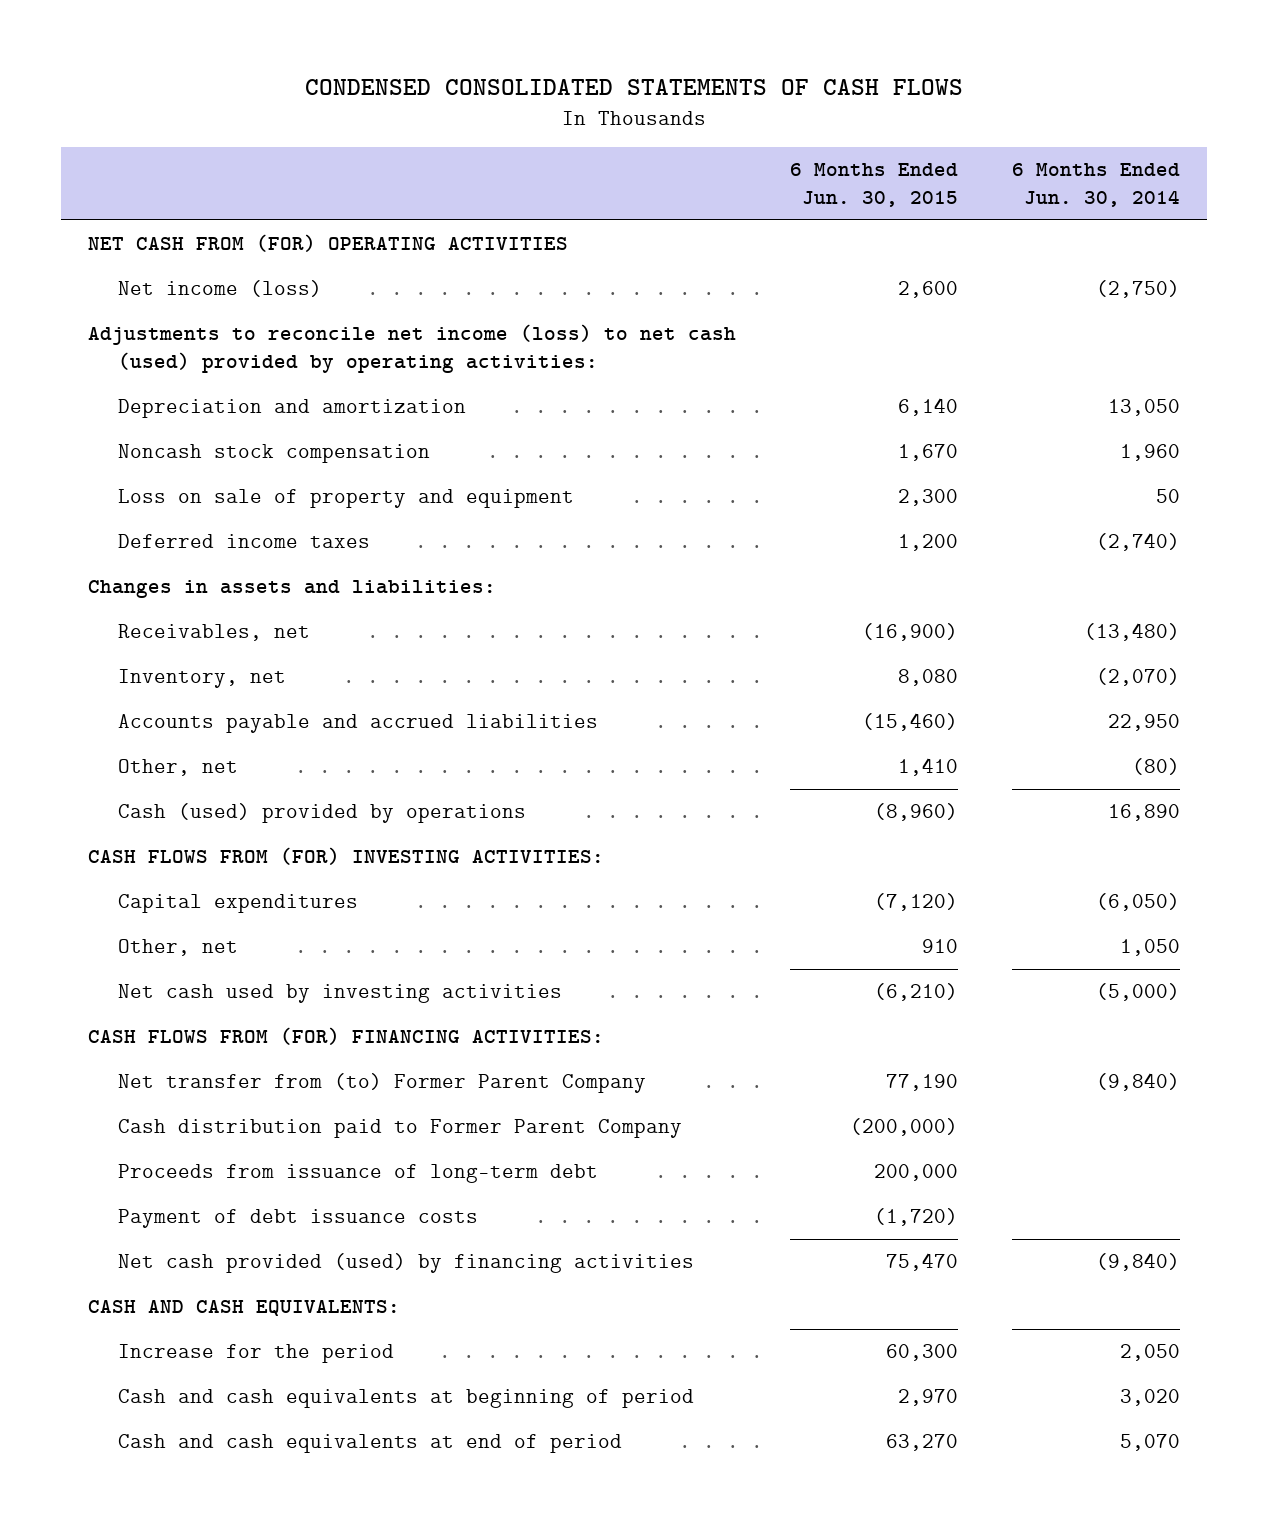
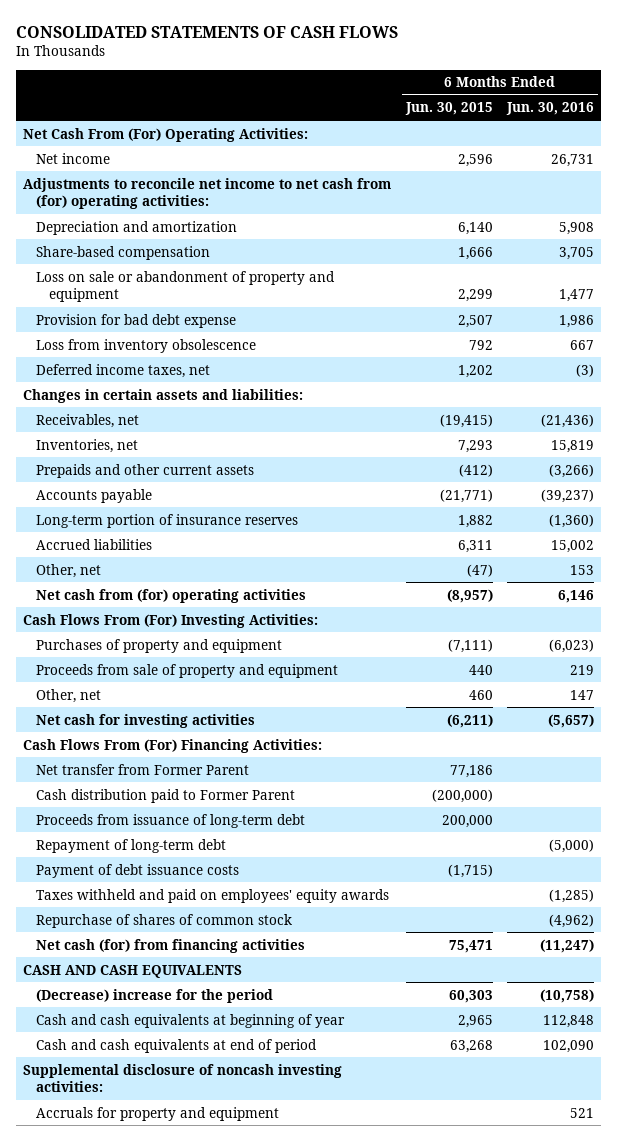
- CONDENSED CONSOLIDATED STATEMENTS OF CASH FLOWS
+ CONSOLIDATED STATEMENTS OF CASH FLOWS
- | 6 Months Ended Jun. 30, 2015 | 6 Months Ended Jun. 30, 2014
+ | 6 Months Ended Jun. 30, 2015 | 6 Months Ended Jun. 30, 2016
- NET CASH FROM (FOR) OPERATING ACTIVITIES
- Net income (loss) | 2,600 | (2,750)
- Adjustments to reconcile net income (loss) to net cash (used) provided by operating activities:
+ Net Cash From (For) Operating Activities:
+ Net income | 2,596 | 26,731
+ Adjustments to reconcile net income to net cash from (for) operating activities:
- Noncash stock compensation | 1,670 | 1,960
- Loss on sale of property and equipment | 2,300 | 50
- Deferred income taxes | 1,200 | (2,740)
- Changes in assets and liabilities:
- Receivables, net | (16,900) | (13,480)
- Inventory, net | 8,080 | (2,070)
- Accounts payable and accrued liabilities | (15,460) | 22,950
- Other, net | 1,410 | (80)
- Cash (used) provided by operations | (8,960) | 16,890
- CASH FLOWS FROM (FOR) INVESTING ACTIVITIES:
- Capital expenditures | (7,120) | (6,050)
- Other, net | 910 | 1,050
- Net cash used by investing activities | (6,210) | (5,000)
- CASH FLOWS FROM (FOR) FINANCING ACTIVITIES:
- Net transfer from (to) Former Parent Company | 77,190 | (9,840)
- Cash distribution paid to Former Parent Company | (200,000) |
+ Share-based compensation | 1,666 | 3,705
+ Loss on sale or abandonment of property and equipment | 2,299 | 1,477
+ Provision for bad debt expense | 2,507 | 1,986
+ Loss from inventory obsolescence | 792 | 667
+ Deferred income taxes, net | 1,202 | (3)
+ Changes in certain assets and liabilities:
+ Receivables, net | (19,415) | (21,436)
+ Inventories, net | 7,293 | 15,819
+ Prepaids and other current assets | (412) | (3,266)
+ Accounts payable | (21,771) | (39,237)
+ Long-term portion of insurance reserves | 1,882 | (1,360)
+ Accrued liabilities | 6,311 | 15,002
+ Other, net | (47) | 153
+ Net cash from (for) operating activities | (8,957) | 6,146
+ Cash Flows From (For) Investing Activities:
+ Purchases of property and equipment | (7,111) | (6,023)
+ Proceeds from sale of property and equipment | 440 | 219
+ Other, net | 460 | 147
+ Net cash for investing activities | (6,211) | (5,657)
+ Cash Flows From (For) Financing Activities:
+ Net transfer from Former Parent | 77,186 |
+ Cash distribution paid to Former Parent | (200,000) |
- Payment of debt issuance costs | (1,720) |
- Net cash provided (used) by financing activities | 75,470 | (9,840)
- CASH AND CASH EQUIVALENTS:
- Increase for the period | 60,300 | 2,050
- Cash and cash equivalents at beginning of period | 2,970 | 3,020
- Cash and cash equivalents at end of period | 63,270 | 5,070
+ Repayment of long-term debt | | (5,000)
+ Payment of debt issuance costs | (1,715) |
+ Taxes withheld and paid on employees' equity awards | | (1,285)
+ Repurchase of shares of common stock | | (4,962)
+ Net cash (for) from financing activities | 75,471 | (11,247)
+ CASH AND CASH EQUIVALENTS
+ (Decrease) increase for the period | 60,303 | (10,758)
+ Cash and cash equivalents at beginning of year | 2,965 | 112,848
+ Cash and cash equivalents at end of period | 63,268 | 102,090
+ Supplemental disclosure of noncash investing activities:
+ Accruals for property and equipment | | 521

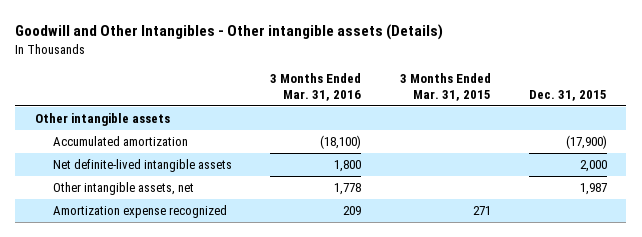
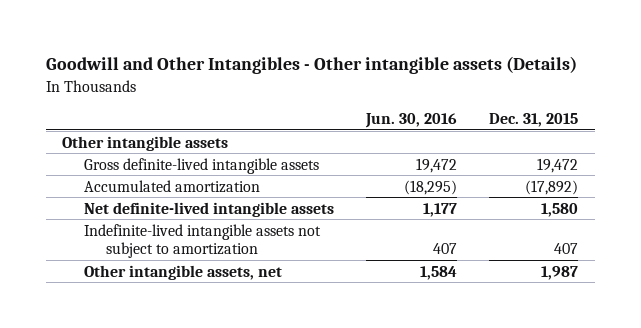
- | 3 Months Ended Mar. 31, 2016 | 3 Months Ended Mar. 31, 2015 | Dec. 31, 2015
+ | Jun. 30, 2016 | Dec. 31, 2015
- Accumulated amortization | (18,100) | | (17,900)
- Net definite-lived intangible assets | 1,800 | | 2,000
+ Gross definite-lived intangible assets | 19,472 | 19,472
+ Accumulated amortization | (18,295) | (17,892)
+ Net definite-lived intangible assets | 1,177 | 1,580
+ Indefinite-lived intangible assets not subject to amortization | 407 | 407
- Amortization expense recognized | 209 | 271 |

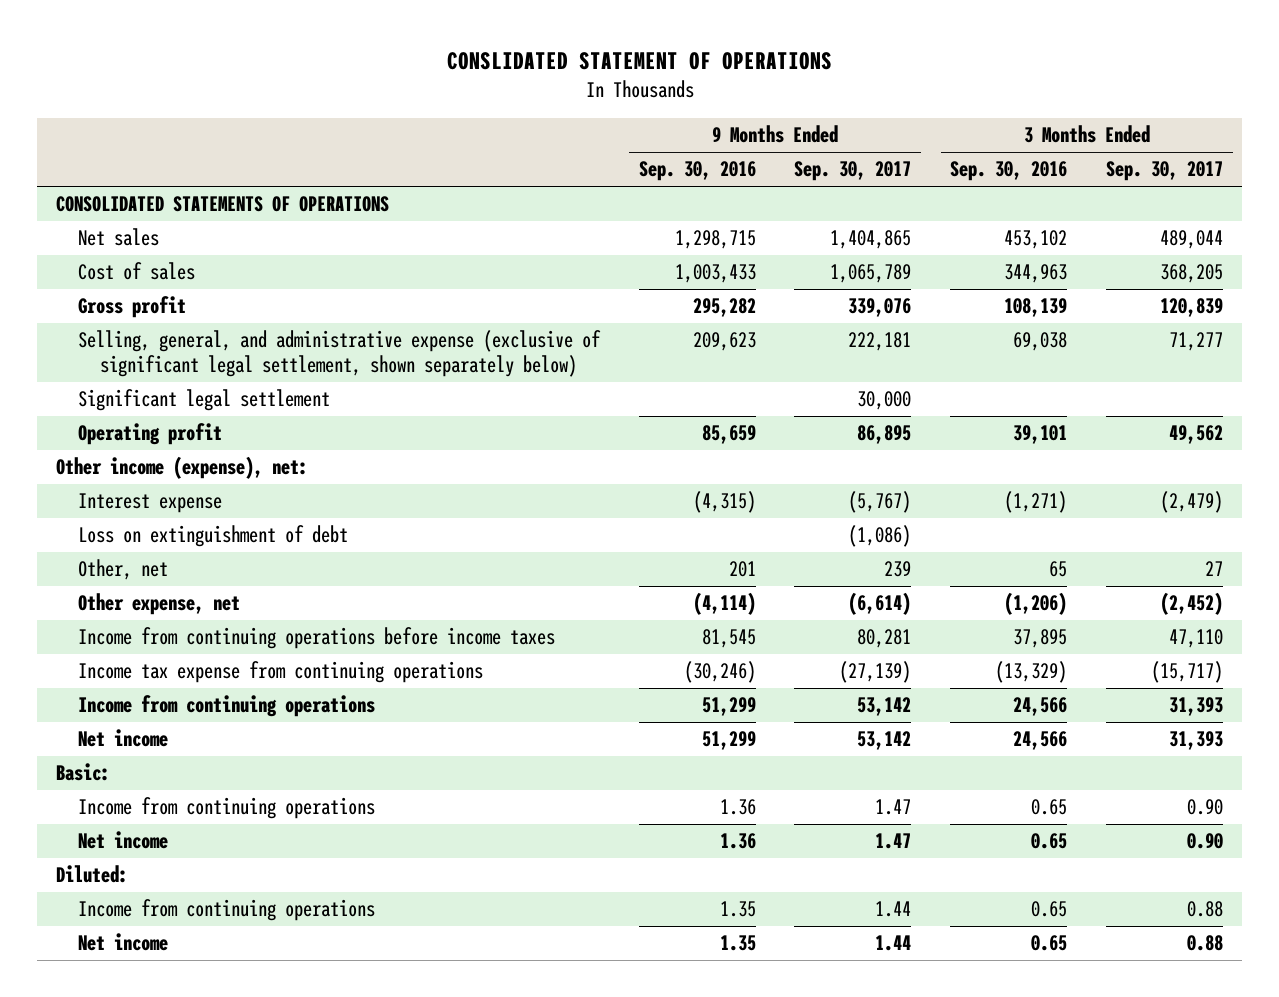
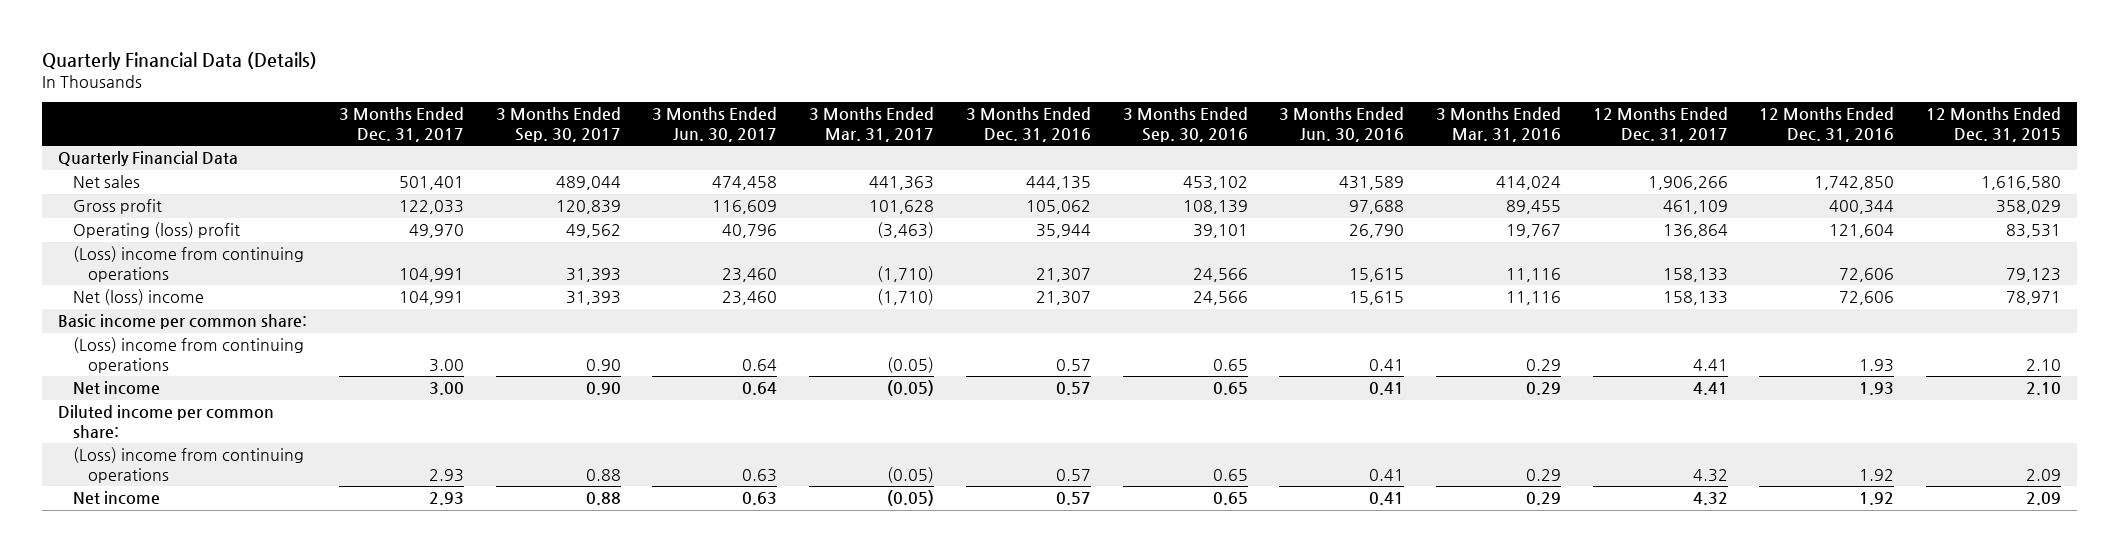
- CONSLIDATED STATEMENT OF OPERATIONS
+ Quarterly Financial Data (Details)
- | 9 Months Ended Sep. 30, 2016 | 9 Months Ended Sep. 30, 2017 | 3 Months Ended Sep. 30, 2016 | 3 Months Ended Sep. 30, 2017
+ | 3 Months Ended Dec. 31, 2017 | 3 Months Ended Sep. 30, 2017 | 3 Months Ended Jun. 30, 2017 | 3 Months Ended Mar. 31, 2017 | 3 Months Ended Dec. 31, 2016 | 3 Months Ended Sep. 30, 2016 | 3 Months Ended Jun. 30, 2016 | 3 Months Ended Mar. 31, 2016 | 12 Months Ended Dec. 31, 2017 | 12 Months Ended Dec. 31, 2016 | 12 Months Ended Dec. 31, 2015
- CONSOLIDATED STATEMENTS OF OPERATIONS
+ Quarterly Financial Data
- Cost of sales | 1,003,433 | 1,065,789 | 344,963 | 368,205
- Selling, general, and administrative expense (exclusive of significant legal settlement, shown separately below) | 209,623 | 222,181 | 69,038 | 71,277
- Significant legal settlement | | 30,000 | |
- Operating profit | 85,659 | 86,895 | 39,101 | 49,562
- Other income (expense), net:
- Interest expense | (4,315) | (5,767) | (1,271) | (2,479)
- Loss on extinguishment of debt | | (1,086) | |
- Other, net | 201 | 239 | 65 | 27
- Other expense, net | (4,114) | (6,614) | (1,206) | (2,452)
- Income from continuing operations before income taxes | 81,545 | 80,281 | 37,895 | 47,110
- Income tax expense from continuing operations | (30,246) | (27,139) | (13,329) | (15,717)
- Income from continuing operations | 51,299 | 53,142 | 24,566 | 31,393
- Net income | 51,299 | 53,142 | 24,566 | 31,393
- Basic:
- Income from continuing operations | 1.36 | 1.47 | 0.65 | 0.90
+ Operating (loss) profit | 49,970 | 49,562 | 40,796 | (3,463) | 35,944 | 39,101 | 26,790 | 19,767 | 136,864 | 121,604 | 83,531
+ (Loss) income from continuing operations | 104,991 | 31,393 | 23,460 | (1,710) | 21,307 | 24,566 | 15,615 | 11,116 | 158,133 | 72,606 | 79,123
+ Net (loss) income | 104,991 | 31,393 | 23,460 | (1,710) | 21,307 | 24,566 | 15,615 | 11,116 | 158,133 | 72,606 | 78,971
+ Basic income per common share:
+ (Loss) income from continuing operations | 3.00 | 0.90 | 0.64 | (0.05) | 0.57 | 0.65 | 0.41 | 0.29 | 4.41 | 1.93 | 2.10
- Diluted:
- Income from continuing operations | 1.35 | 1.44 | 0.65 | 0.88
+ Diluted income per common share:
+ (Loss) income from continuing operations | 2.93 | 0.88 | 0.63 | (0.05) | 0.57 | 0.65 | 0.41 | 0.29 | 4.32 | 1.92 | 2.09

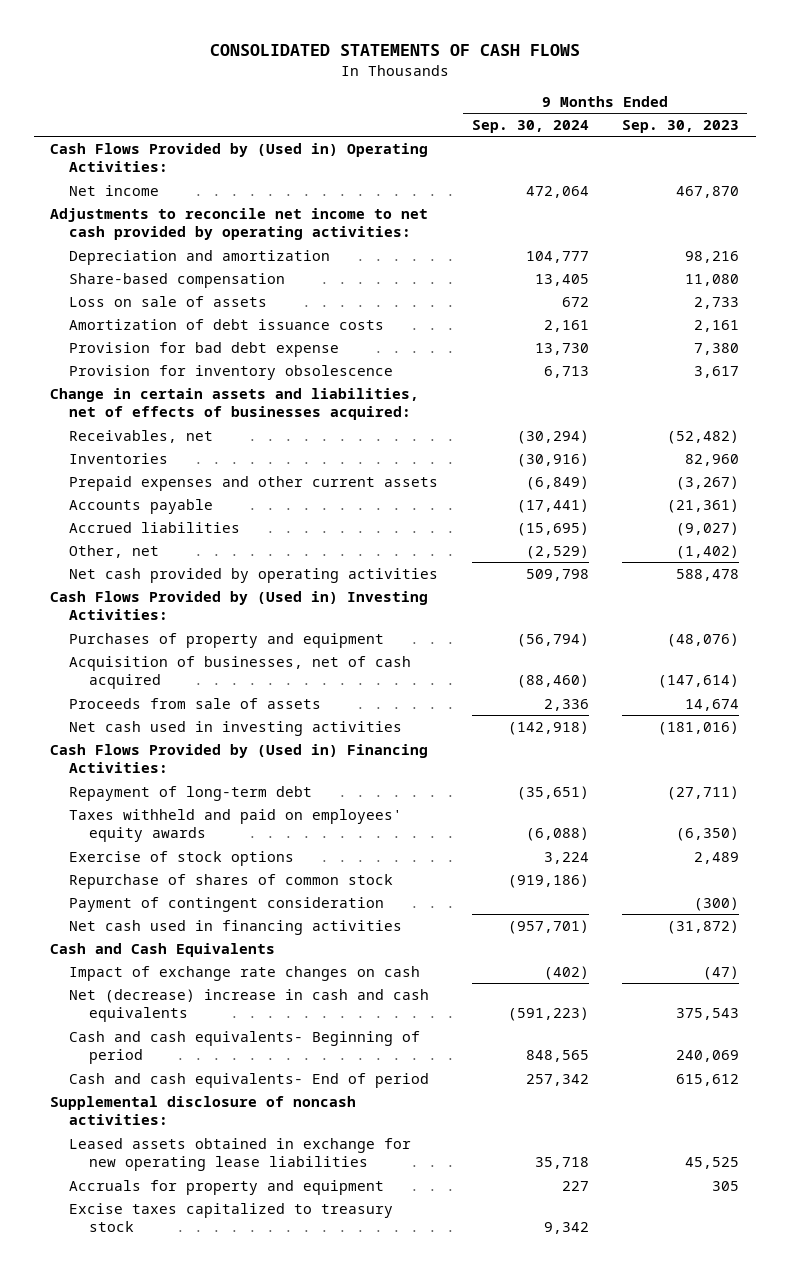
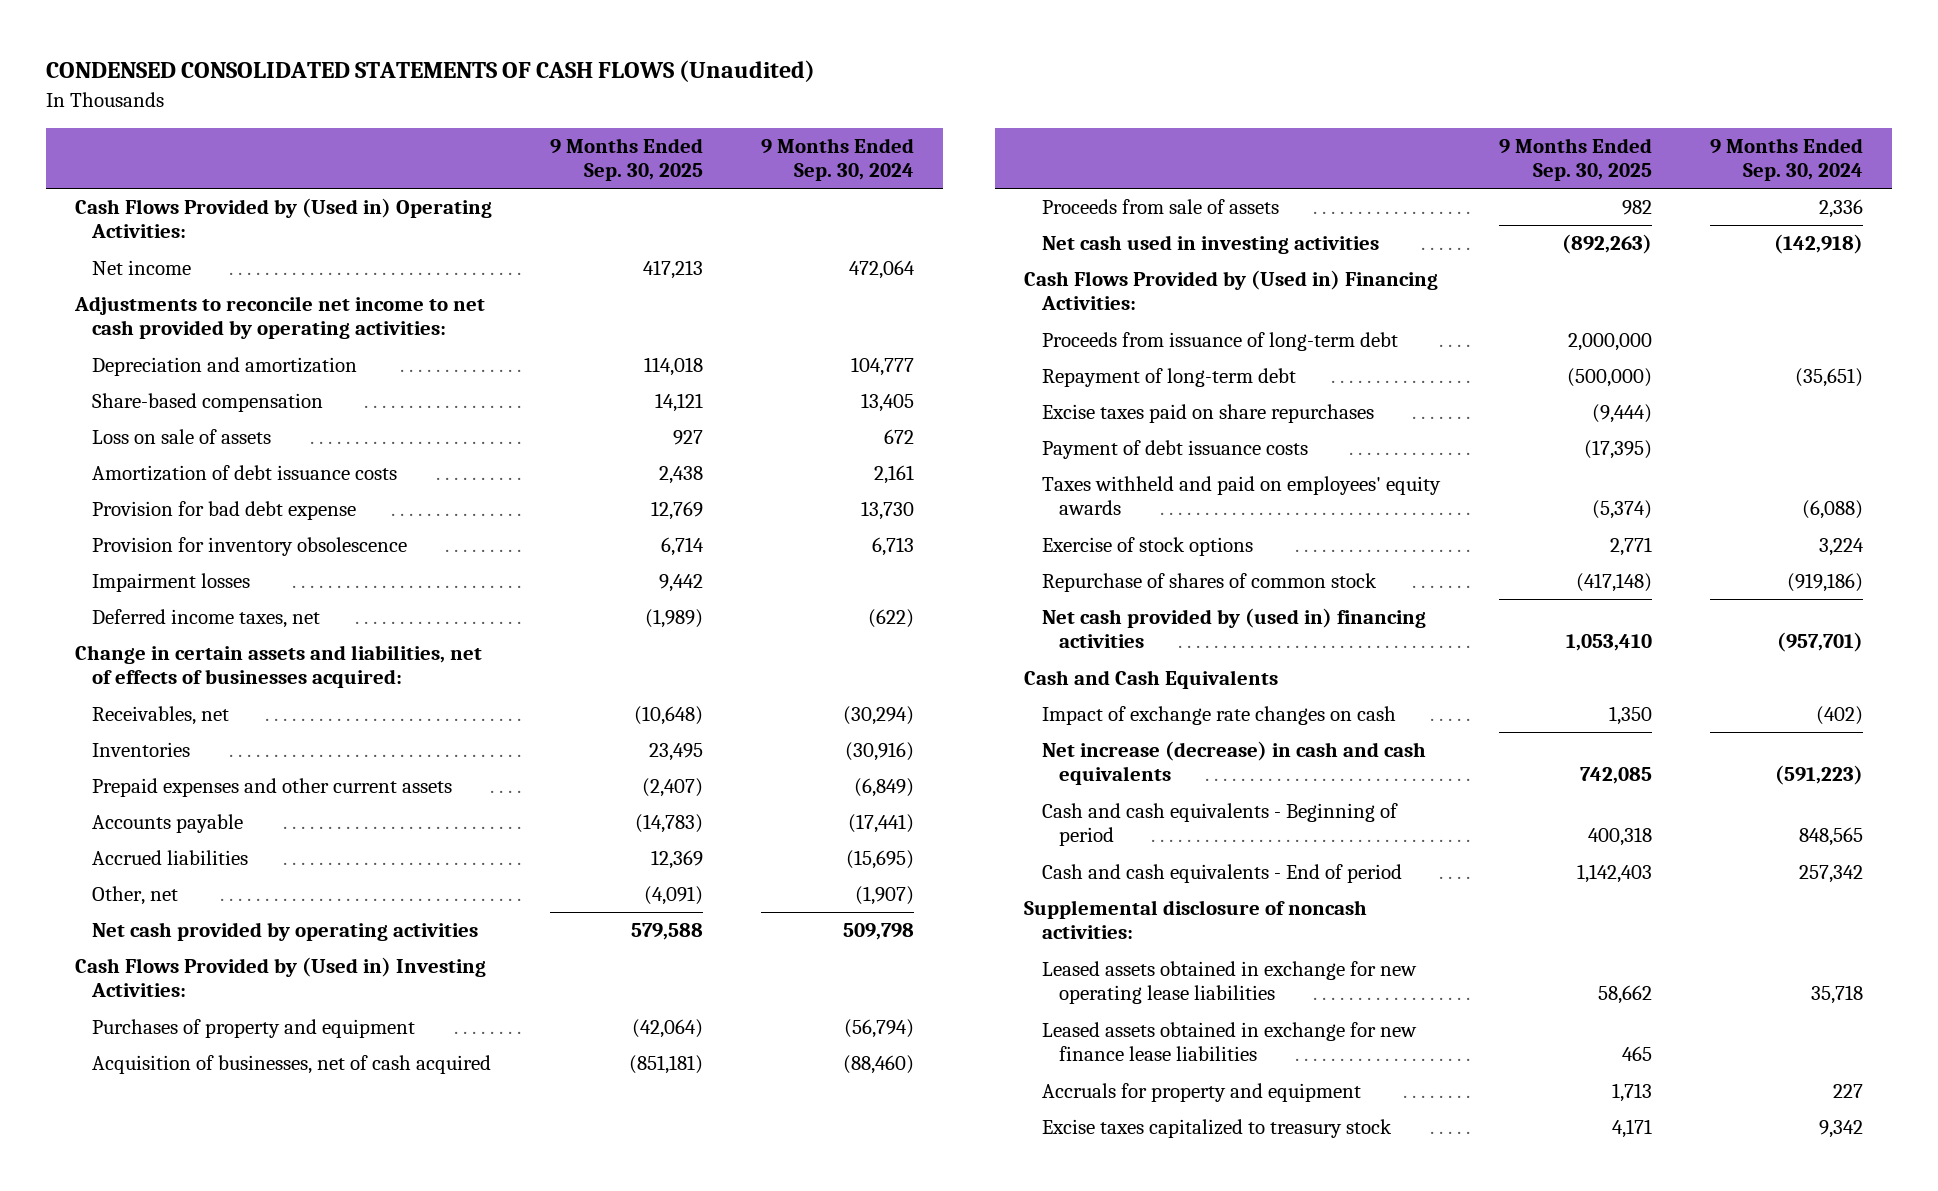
- CONSOLIDATED STATEMENTS OF CASH FLOWS
+ CONDENSED CONSOLIDATED STATEMENTS OF CASH FLOWS (Unaudited)
- | 9 Months Ended Sep. 30, 2024 | 9 Months Ended Sep. 30, 2023
+ | 9 Months Ended Sep. 30, 2025 | 9 Months Ended Sep. 30, 2024
+ Impairment losses | 9,442 |
+ Deferred income taxes, net | (1,989) | (622)
- Other, net | (2,529) | (1,402)
+ Other, net | (4,091) | (1,907)
+ Proceeds from issuance of long-term debt | 2,000,000 |
+ Excise taxes paid on share repurchases | (9,444) |
+ Payment of debt issuance costs | (17,395) |
- Payment of contingent consideration | | (300)
- Net cash used in financing activities | (957,701) | (31,872)
+ Net cash provided by (used in) financing activities | 1,053,410 | (957,701)
- Net (decrease) increase in cash and cash equivalents | (591,223) | 375,543
- Cash and cash equivalents- Beginning of period | 848,565 | 240,069
- Cash and cash equivalents- End of period | 257,342 | 615,612
+ Net increase (decrease) in cash and cash equivalents | 742,085 | (591,223)
+ Cash and cash equivalents - Beginning of period | 400,318 | 848,565
+ Cash and cash equivalents - End of period | 1,142,403 | 257,342
+ Leased assets obtained in exchange for new finance lease liabilities | 465 |

